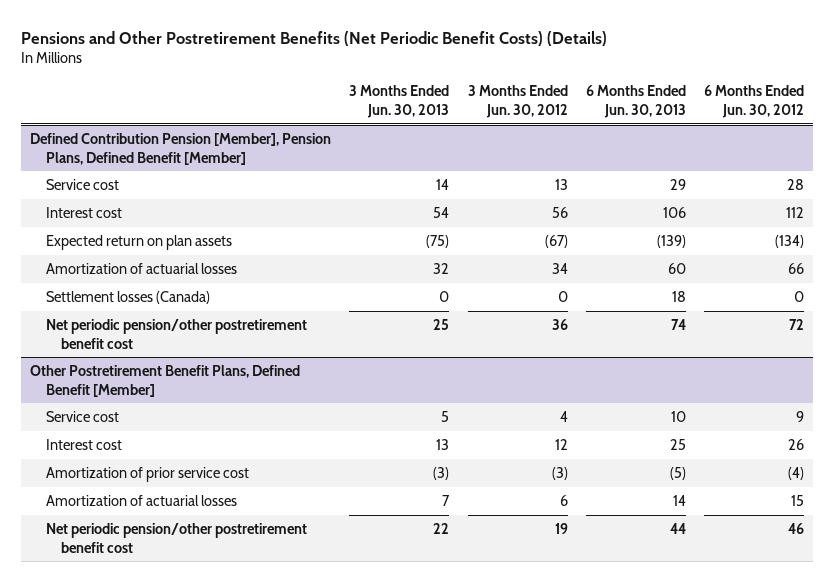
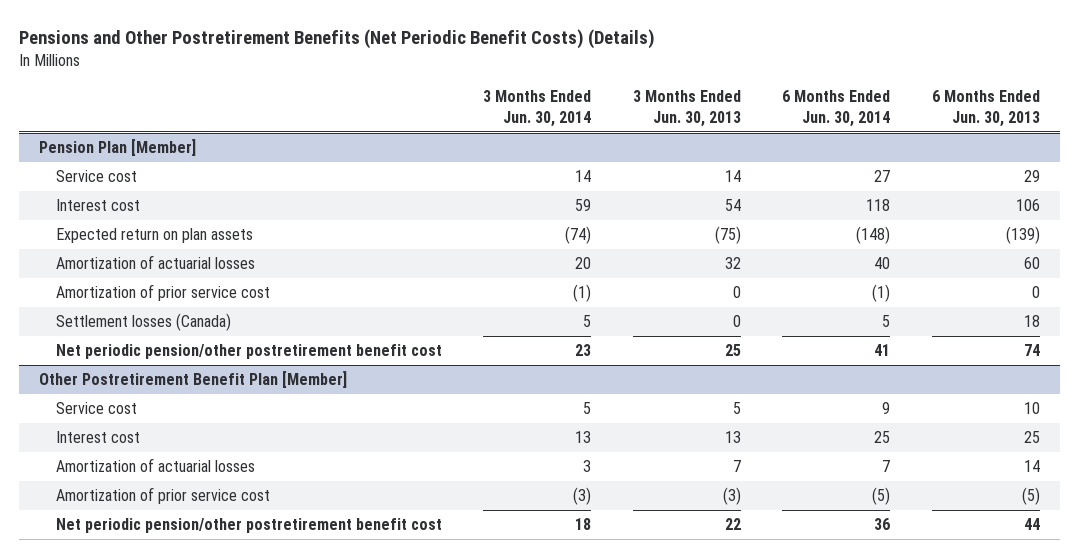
- | 3 Months Ended Jun. 30, 2013 | 3 Months Ended Jun. 30, 2012 | 6 Months Ended Jun. 30, 2013 | 6 Months Ended Jun. 30, 2012
+ | 3 Months Ended Jun. 30, 2014 | 3 Months Ended Jun. 30, 2013 | 6 Months Ended Jun. 30, 2014 | 6 Months Ended Jun. 30, 2013
- Defined Contribution Pension [Member], Pension Plans, Defined Benefit [Member]
+ Pension Plan [Member]
+ Amortization of prior service cost | (1) | 0 | (1) | 0
- Other Postretirement Benefit Plans, Defined Benefit [Member]
+ Other Postretirement Benefit Plan [Member]
- Amortization of prior service cost | (3) | (3) | (5) | (4)
+ Amortization of prior service cost | (3) | (3) | (5) | (5)

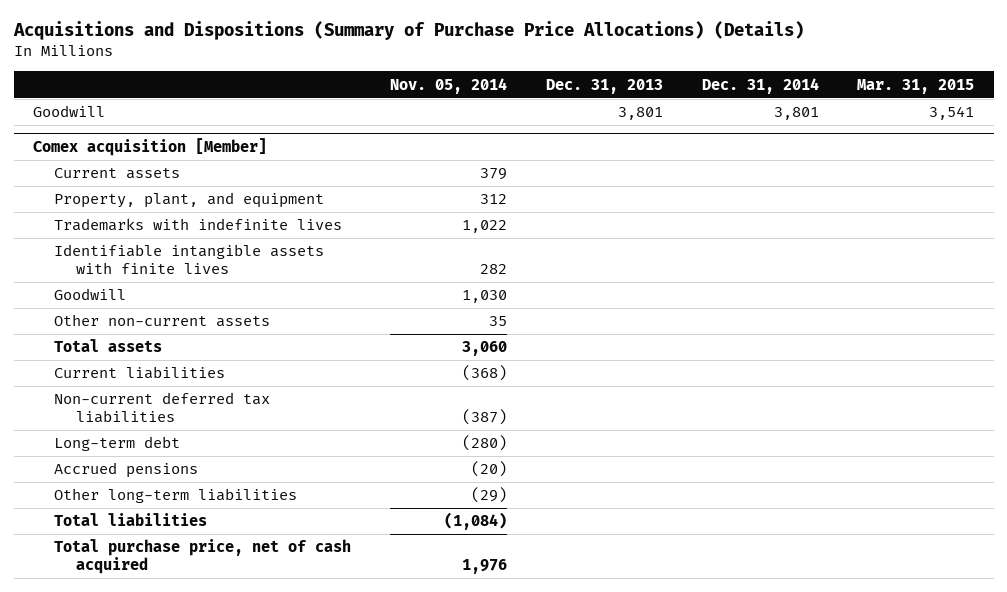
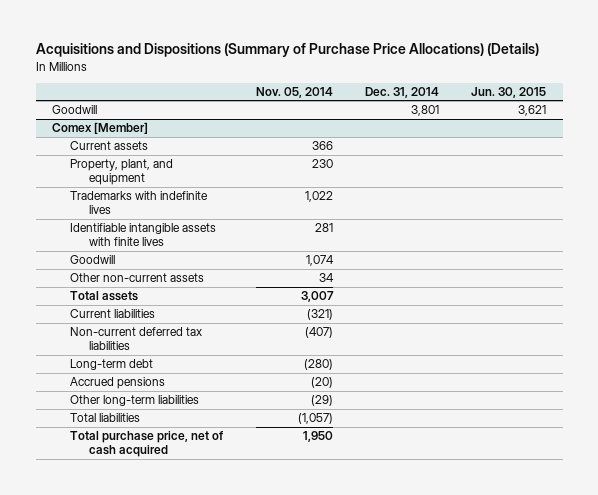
- | Nov. 05, 2014 | Dec. 31, 2013 | Dec. 31, 2014 | Mar. 31, 2015
+ | Nov. 05, 2014 | Dec. 31, 2014 | Jun. 30, 2015
- Comex acquisition [Member]
- Current assets | 379 | | |
- Property, plant, and equipment | 312 | | |
+ Comex [Member]
+ Current assets | 366 | |
+ Property, plant, and equipment | 230 | |
- Identifiable intangible assets with finite lives | 282 | | |
- Goodwill | 1,030 | | |
- Other non-current assets | 35 | | |
- Total assets | 3,060 | | |
- Current liabilities | (368) | | |
- Non-current deferred tax liabilities | (387) | | |
+ Identifiable intangible assets with finite lives | 281 | |
+ Goodwill | 1,074 | |
+ Other non-current assets | 34 | |
+ Total assets | 3,007 | |
+ Current liabilities | (321) | |
+ Non-current deferred tax liabilities | (407) | |
- Total liabilities | (1,084) | | |
- Total purchase price, net of cash acquired | 1,976 | | |
+ Total liabilities | (1,057) | |
+ Total purchase price, net of cash acquired | 1,950 | |

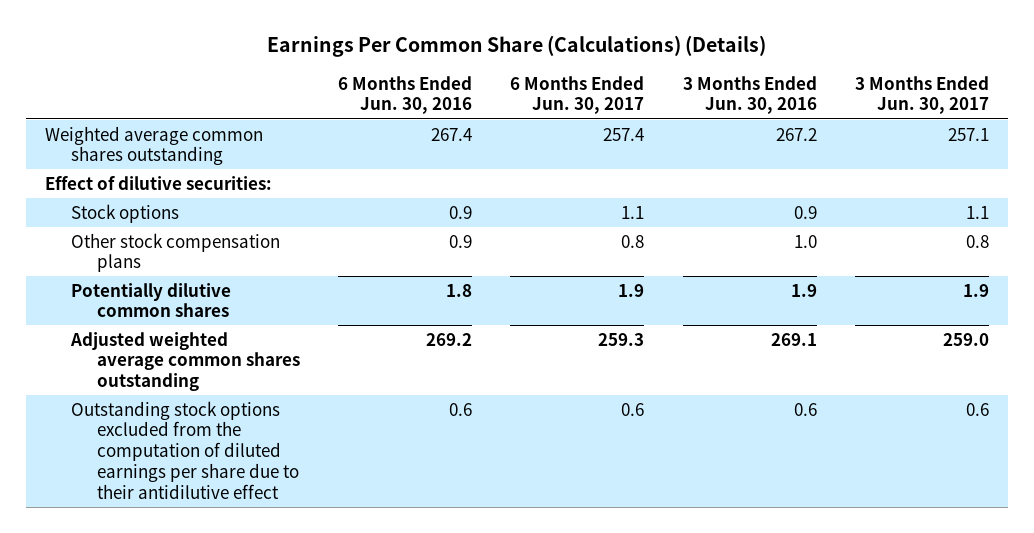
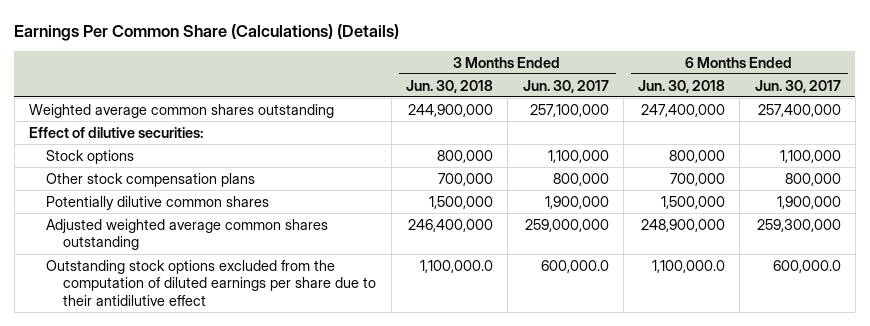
- | 6 Months Ended Jun. 30, 2016 | 6 Months Ended Jun. 30, 2017 | 3 Months Ended Jun. 30, 2016 | 3 Months Ended Jun. 30, 2017
+ | 3 Months Ended Jun. 30, 2018 | 3 Months Ended Jun. 30, 2017 | 6 Months Ended Jun. 30, 2018 | 6 Months Ended Jun. 30, 2017
- Weighted average common shares outstanding | 267.4 | 257.4 | 267.2 | 257.1
+ Weighted average common shares outstanding | 244,900,000 | 257,100,000 | 247,400,000 | 257,400,000
- Stock options | 0.9 | 1.1 | 0.9 | 1.1
- Other stock compensation plans | 0.9 | 0.8 | 1.0 | 0.8
- Potentially dilutive common shares | 1.8 | 1.9 | 1.9 | 1.9
- Adjusted weighted average common shares outstanding | 269.2 | 259.3 | 269.1 | 259.0
- Outstanding stock options excluded from the computation of diluted earnings per share due to their antidilutive effect | 0.6 | 0.6 | 0.6 | 0.6
+ Stock options | 800,000 | 1,100,000 | 800,000 | 1,100,000
+ Other stock compensation plans | 700,000 | 800,000 | 700,000 | 800,000
+ Potentially dilutive common shares | 1,500,000 | 1,900,000 | 1,500,000 | 1,900,000
+ Adjusted weighted average common shares outstanding | 246,400,000 | 259,000,000 | 248,900,000 | 259,300,000
+ Outstanding stock options excluded from the computation of diluted earnings per share due to their antidilutive effect | 1,100,000.0 | 600,000.0 | 1,100,000.0 | 600,000.0

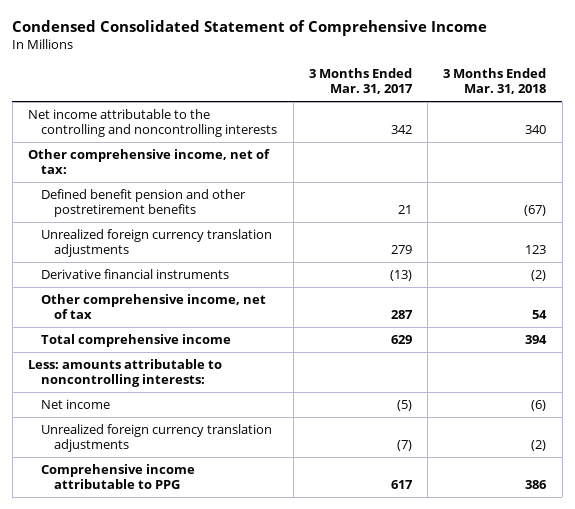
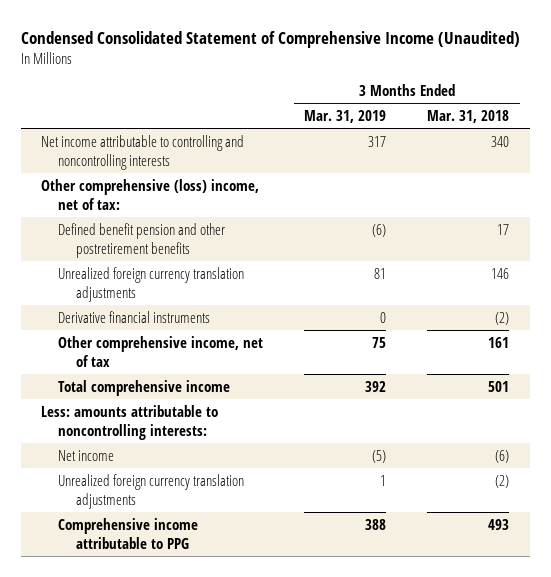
- Condensed Consolidated Statement of Comprehensive Income
+ Condensed Consolidated Statement of Comprehensive Income (Unaudited)
- | 3 Months Ended Mar. 31, 2017 | 3 Months Ended Mar. 31, 2018
+ | 3 Months Ended Mar. 31, 2019 | 3 Months Ended Mar. 31, 2018
- Net income attributable to the controlling and noncontrolling interests | 342 | 340
- Other comprehensive income, net of tax:
- Defined benefit pension and other postretirement benefits | 21 | (67)
- Unrealized foreign currency translation adjustments | 279 | 123
+ Net income attributable to controlling and noncontrolling interests | 317 | 340
+ Other comprehensive (loss) income, net of tax:
+ Defined benefit pension and other postretirement benefits | (6) | 17
+ Unrealized foreign currency translation adjustments | 81 | 146
- Other comprehensive income, net of tax | 287 | 54
- Total comprehensive income | 629 | 394
+ Other comprehensive income, net of tax | 75 | 161
+ Total comprehensive income | 392 | 501
- Comprehensive income attributable to PPG | 617 | 386
+ Comprehensive income attributable to PPG | 388 | 493

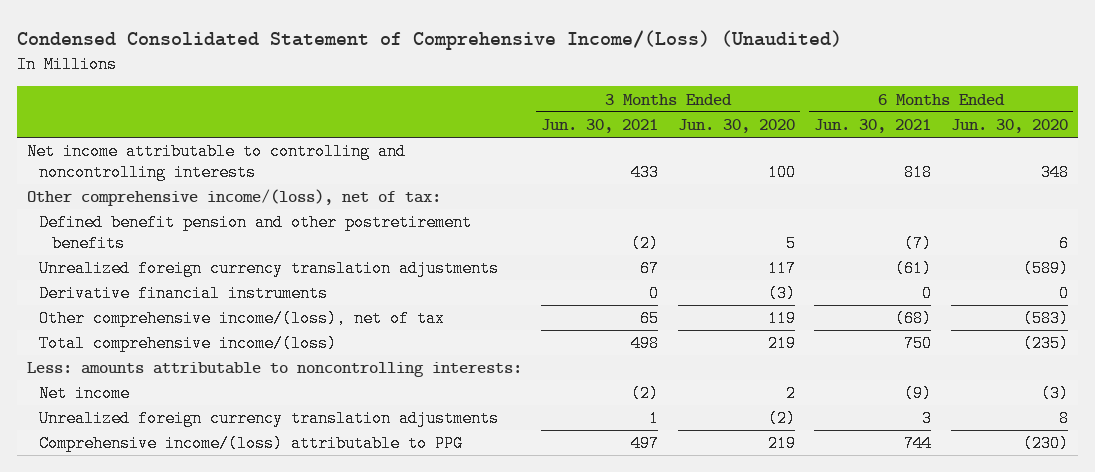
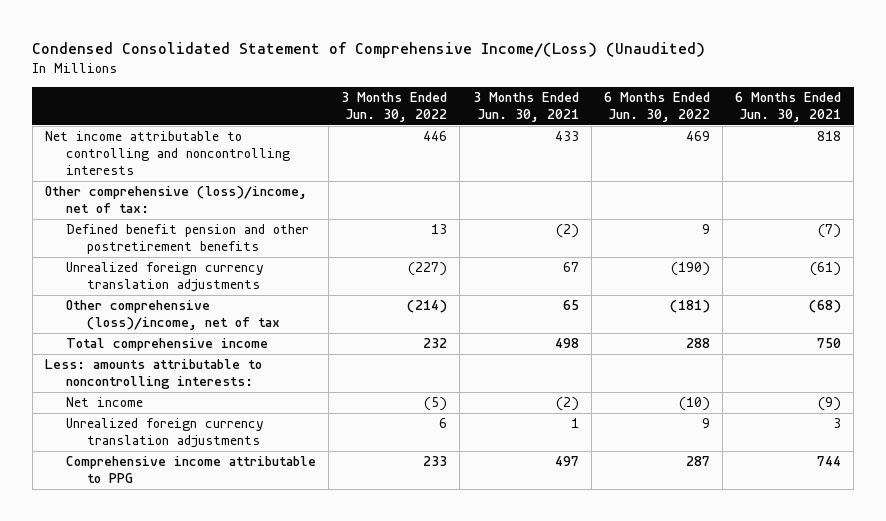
- | 3 Months Ended Jun. 30, 2021 | 3 Months Ended Jun. 30, 2020 | 6 Months Ended Jun. 30, 2021 | 6 Months Ended Jun. 30, 2020
+ | 3 Months Ended Jun. 30, 2022 | 3 Months Ended Jun. 30, 2021 | 6 Months Ended Jun. 30, 2022 | 6 Months Ended Jun. 30, 2021
- Other comprehensive income/(loss), net of tax:
+ Other comprehensive (loss)/income, net of tax:
- Derivative financial instruments | 0 | (3) | 0 | 0
- Other comprehensive income/(loss), net of tax | 65 | 119 | (68) | (583)
- Total comprehensive income/(loss) | 498 | 219 | 750 | (235)
+ Other comprehensive (loss)/income, net of tax | (214) | 65 | (181) | (68)
+ Total comprehensive income | 232 | 498 | 288 | 750
- Comprehensive income/(loss) attributable to PPG | 497 | 219 | 744 | (230)
+ Comprehensive income attributable to PPG | 233 | 497 | 287 | 744

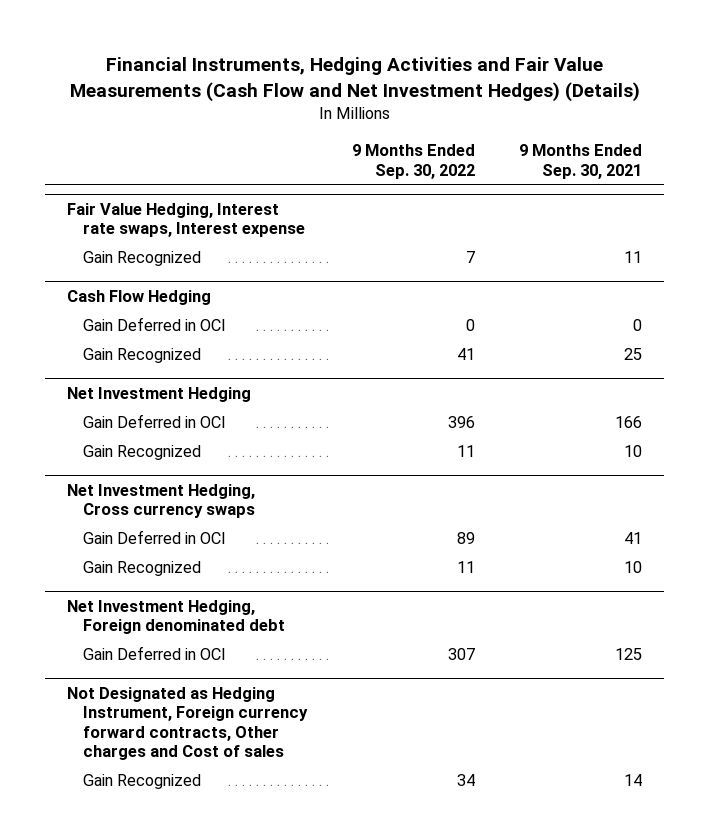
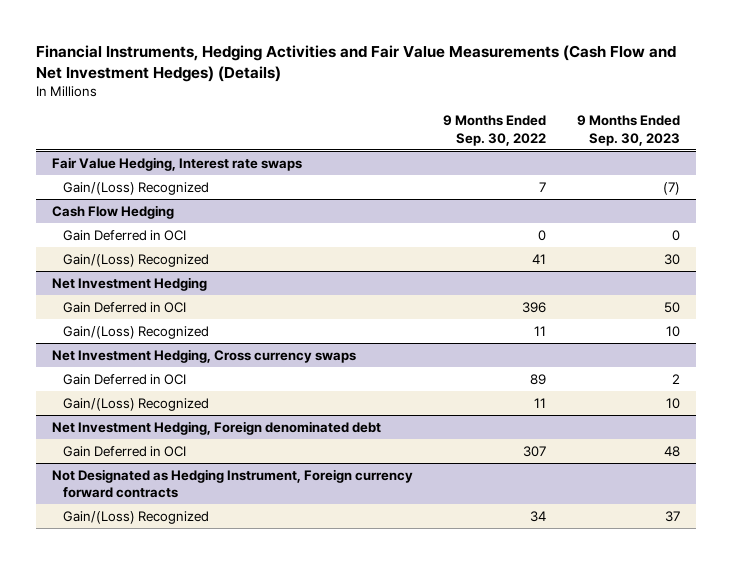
- | 9 Months Ended Sep. 30, 2022 | 9 Months Ended Sep. 30, 2021
+ | 9 Months Ended Sep. 30, 2022 | 9 Months Ended Sep. 30, 2023
- Fair Value Hedging, Interest rate swaps, Interest expense
- Gain Recognized | 7 | 11
+ Fair Value Hedging, Interest rate swaps
+ Gain/(Loss) Recognized | 7 | (7)
@ Cash Flow Hedging
- Gain Recognized | 41 | 25
+ Gain/(Loss) Recognized | 41 | 30
@ Net Investment Hedging
- Gain Recognized | 11 | 10
+ Gain/(Loss) Recognized | 11 | 10
@ Net Investment Hedging, Cross currency swaps
- Gain Recognized | 11 | 10
+ Gain/(Loss) Recognized | 11 | 10
- Not Designated as Hedging Instrument, Foreign currency forward contracts, Other charges and Cost of sales
- Gain Recognized | 34 | 14
+ Not Designated as Hedging Instrument, Foreign currency forward contracts
+ Gain/(Loss) Recognized | 34 | 37

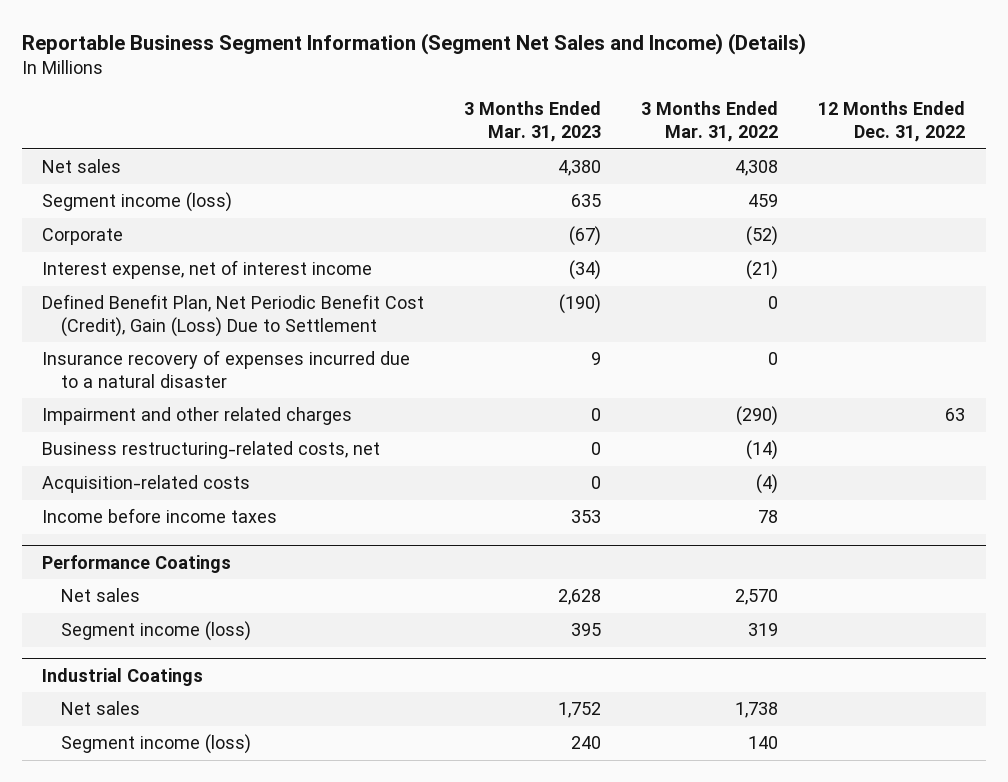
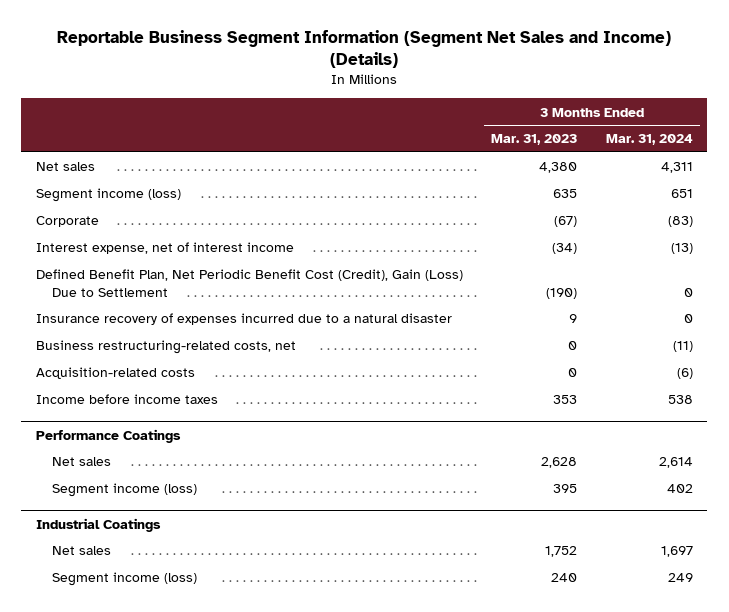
- | 3 Months Ended Mar. 31, 2023 | 3 Months Ended Mar. 31, 2022 | 12 Months Ended Dec. 31, 2022
+ | 3 Months Ended Mar. 31, 2023 | 3 Months Ended Mar. 31, 2024
- Impairment and other related charges | 0 | (290) | 63

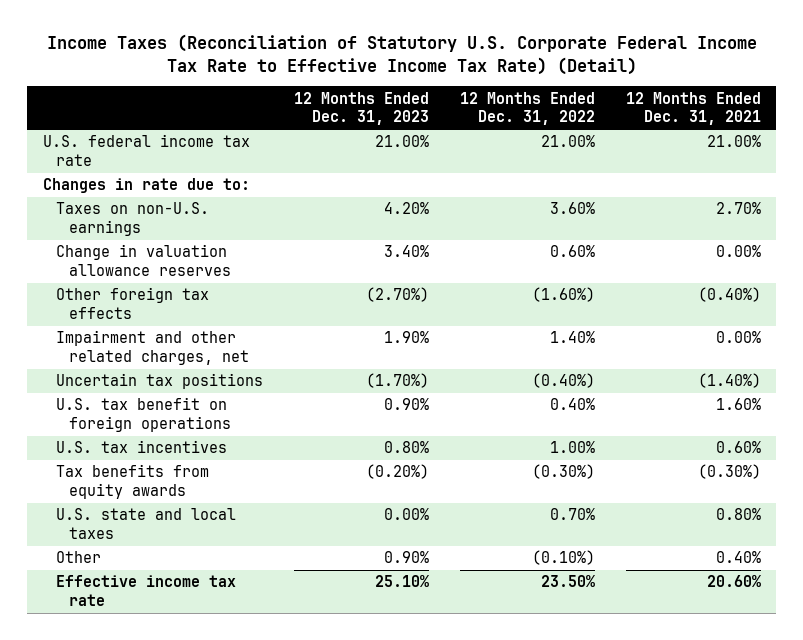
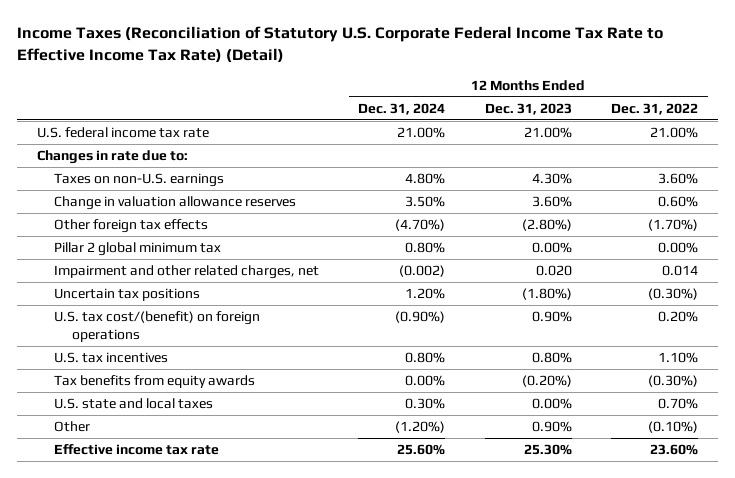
- | 12 Months Ended Dec. 31, 2023 | 12 Months Ended Dec. 31, 2022 | 12 Months Ended Dec. 31, 2021
+ | 12 Months Ended Dec. 31, 2024 | 12 Months Ended Dec. 31, 2023 | 12 Months Ended Dec. 31, 2022
- Taxes on non-U.S. earnings | 4.20% | 3.60% | 2.70%
- Change in valuation allowance reserves | 3.40% | 0.60% | 0.00%
- Other foreign tax effects | (2.70%) | (1.60%) | (0.40%)
- Impairment and other related charges, net | 1.90% | 1.40% | 0.00%
- Uncertain tax positions | (1.70%) | (0.40%) | (1.40%)
- U.S. tax benefit on foreign operations | 0.90% | 0.40% | 1.60%
- U.S. tax incentives | 0.80% | 1.00% | 0.60%
+ Taxes on non-U.S. earnings | 4.80% | 4.30% | 3.60%
+ Change in valuation allowance reserves | 3.50% | 3.60% | 0.60%
+ Other foreign tax effects | (4.70%) | (2.80%) | (1.70%)
+ Pillar 2 global minimum tax | 0.80% | 0.00% | 0.00%
+ Impairment and other related charges, net | (0.002) | 0.020 | 0.014
+ Uncertain tax positions | 1.20% | (1.80%) | (0.30%)
+ U.S. tax cost/(benefit) on foreign operations | (0.90%) | 0.90% | 0.20%
+ U.S. tax incentives | 0.80% | 0.80% | 1.10%
- Effective income tax rate | 25.10% | 23.50% | 20.60%
+ Effective income tax rate | 25.60% | 25.30% | 23.60%

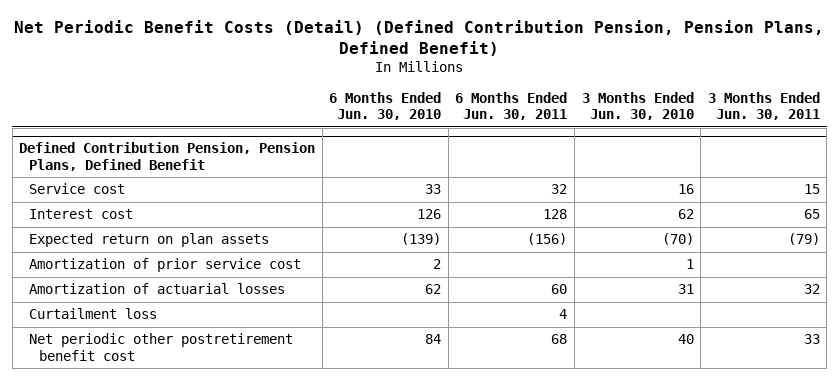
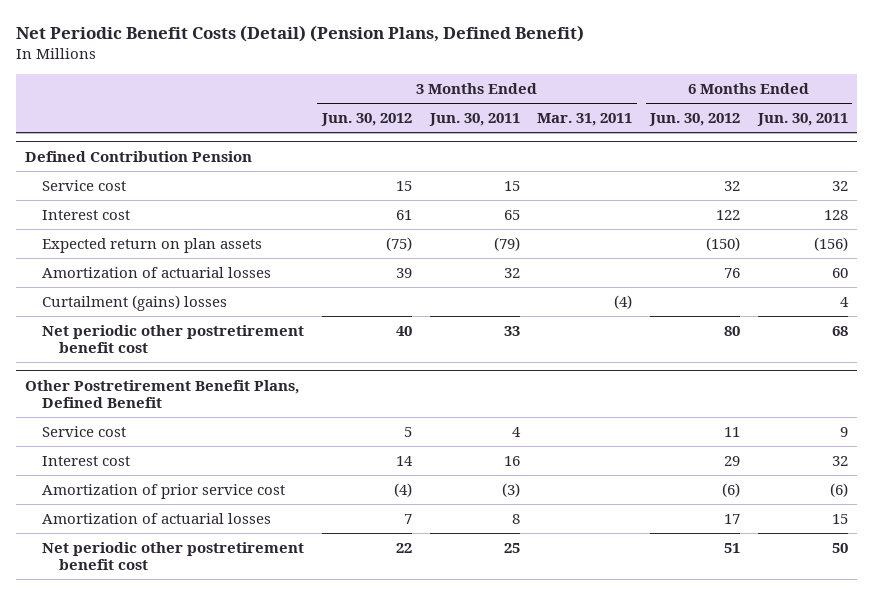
- Net Periodic Benefit Costs (Detail) (Defined Contribution Pension, Pension Plans, Defined Benefit)
+ Net Periodic Benefit Costs (Detail) (Pension Plans, Defined Benefit)
- | 6 Months Ended Jun. 30, 2010 | 6 Months Ended Jun. 30, 2011 | 3 Months Ended Jun. 30, 2010 | 3 Months Ended Jun. 30, 2011
+ | 3 Months Ended Jun. 30, 2012 | 3 Months Ended Jun. 30, 2011 | 3 Months Ended Mar. 31, 2011 | 6 Months Ended Jun. 30, 2012 | 6 Months Ended Jun. 30, 2011
- Defined Contribution Pension, Pension Plans, Defined Benefit
+ Defined Contribution Pension
- Amortization of prior service cost | 2 | | 1 |
- Curtailment loss | | 4 | |
+ Curtailment (gains) losses | | | (4) | | 4
+ Other Postretirement Benefit Plans, Defined Benefit
+ Service cost | 5 | 4 | | 11 | 9
+ Interest cost | 14 | 16 | | 29 | 32
+ Amortization of prior service cost | (4) | (3) | | (6) | (6)
+ Amortization of actuarial losses | 7 | 8 | | 17 | 15
+ Net periodic other postretirement benefit cost | 22 | 25 | | 51 | 50

